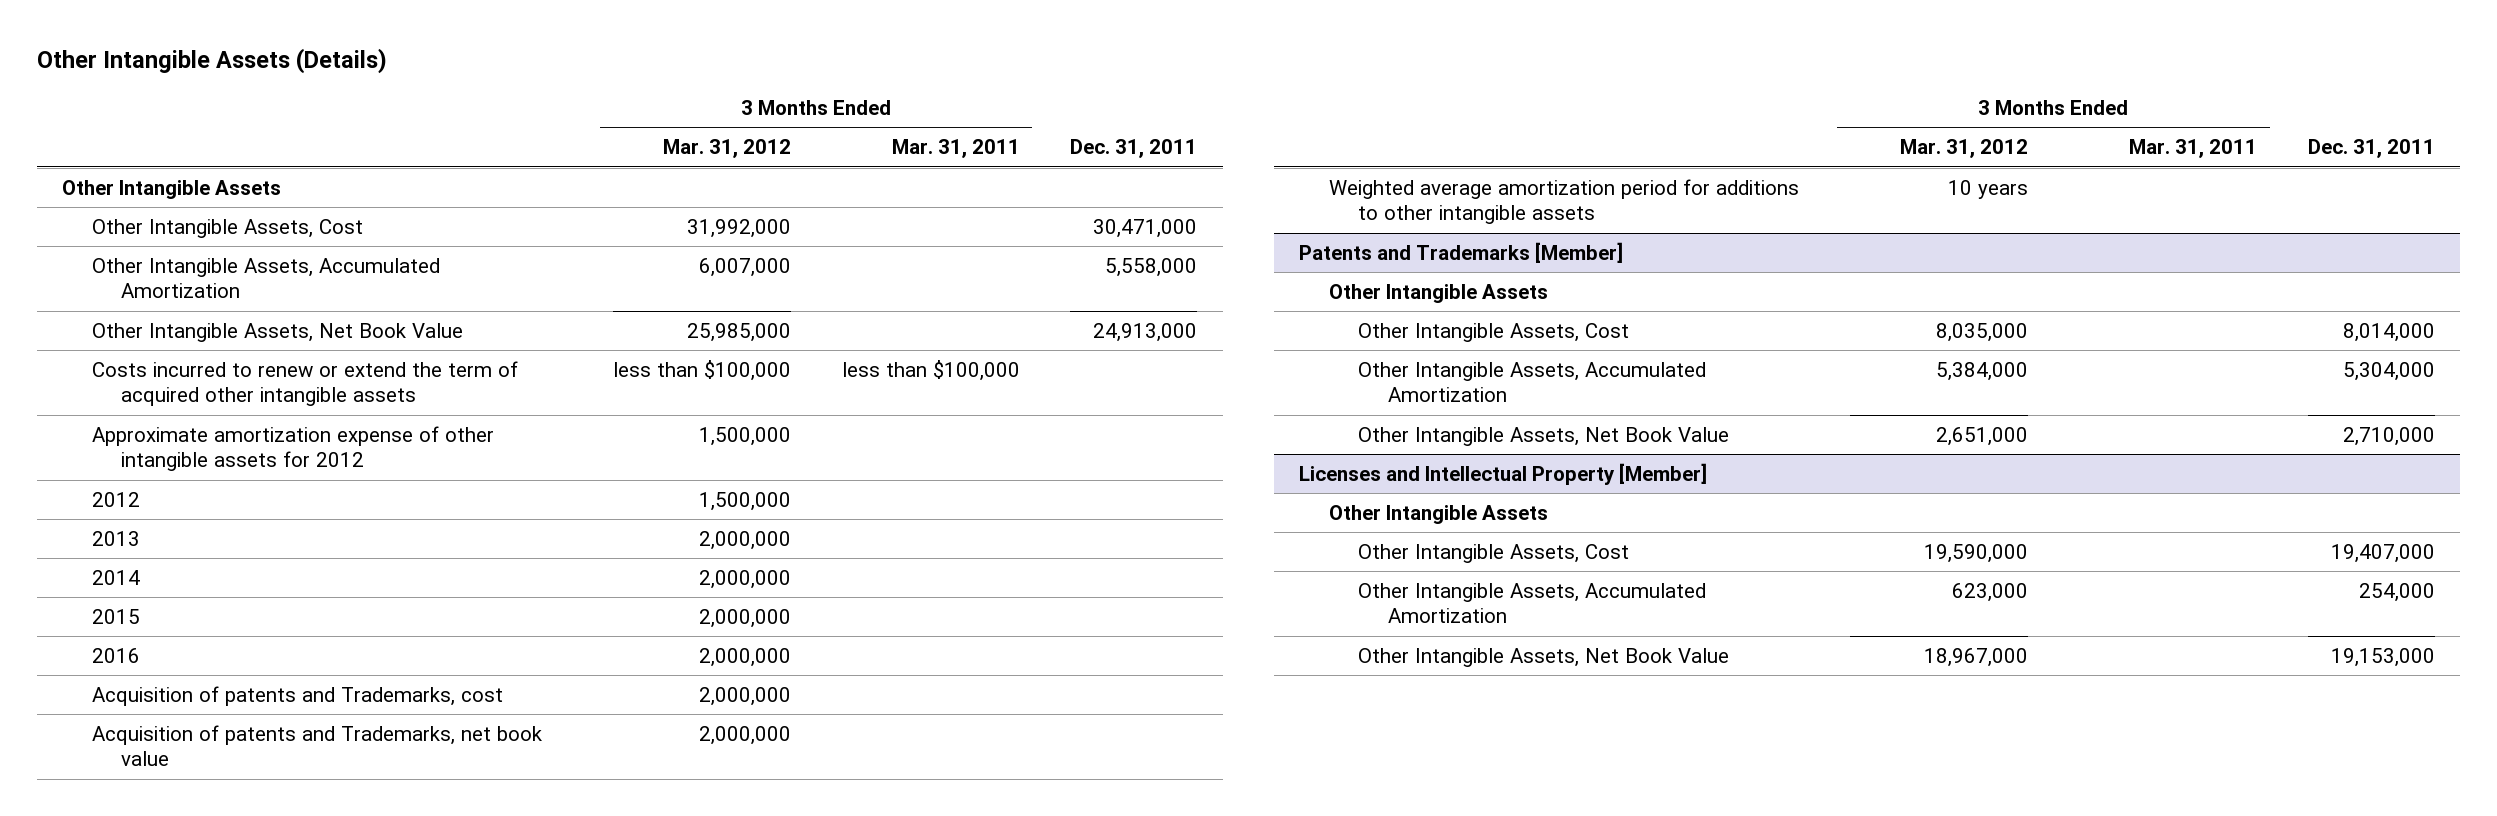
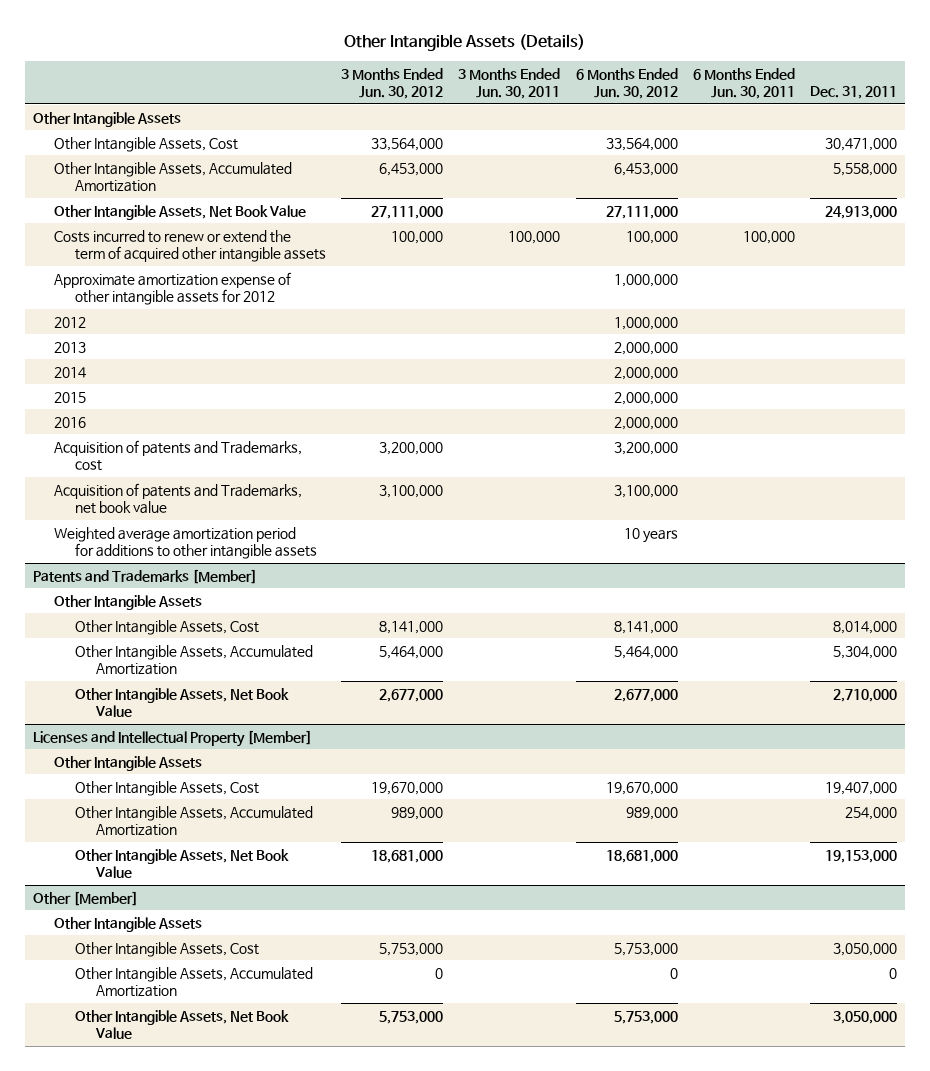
- | 3 Months Ended Mar. 31, 2012 | 3 Months Ended Mar. 31, 2011 | Dec. 31, 2011
+ | 3 Months Ended Jun. 30, 2012 | 3 Months Ended Jun. 30, 2011 | 6 Months Ended Jun. 30, 2012 | 6 Months Ended Jun. 30, 2011 | Dec. 31, 2011
+ Other [Member]
+ Other Intangible Assets
+ Other Intangible Assets, Cost | 5,753,000 | | 5,753,000 | | 3,050,000
+ Other Intangible Assets, Accumulated Amortization | 0 | | 0 | | 0
+ Other Intangible Assets, Net Book Value | 5,753,000 | | 5,753,000 | | 3,050,000

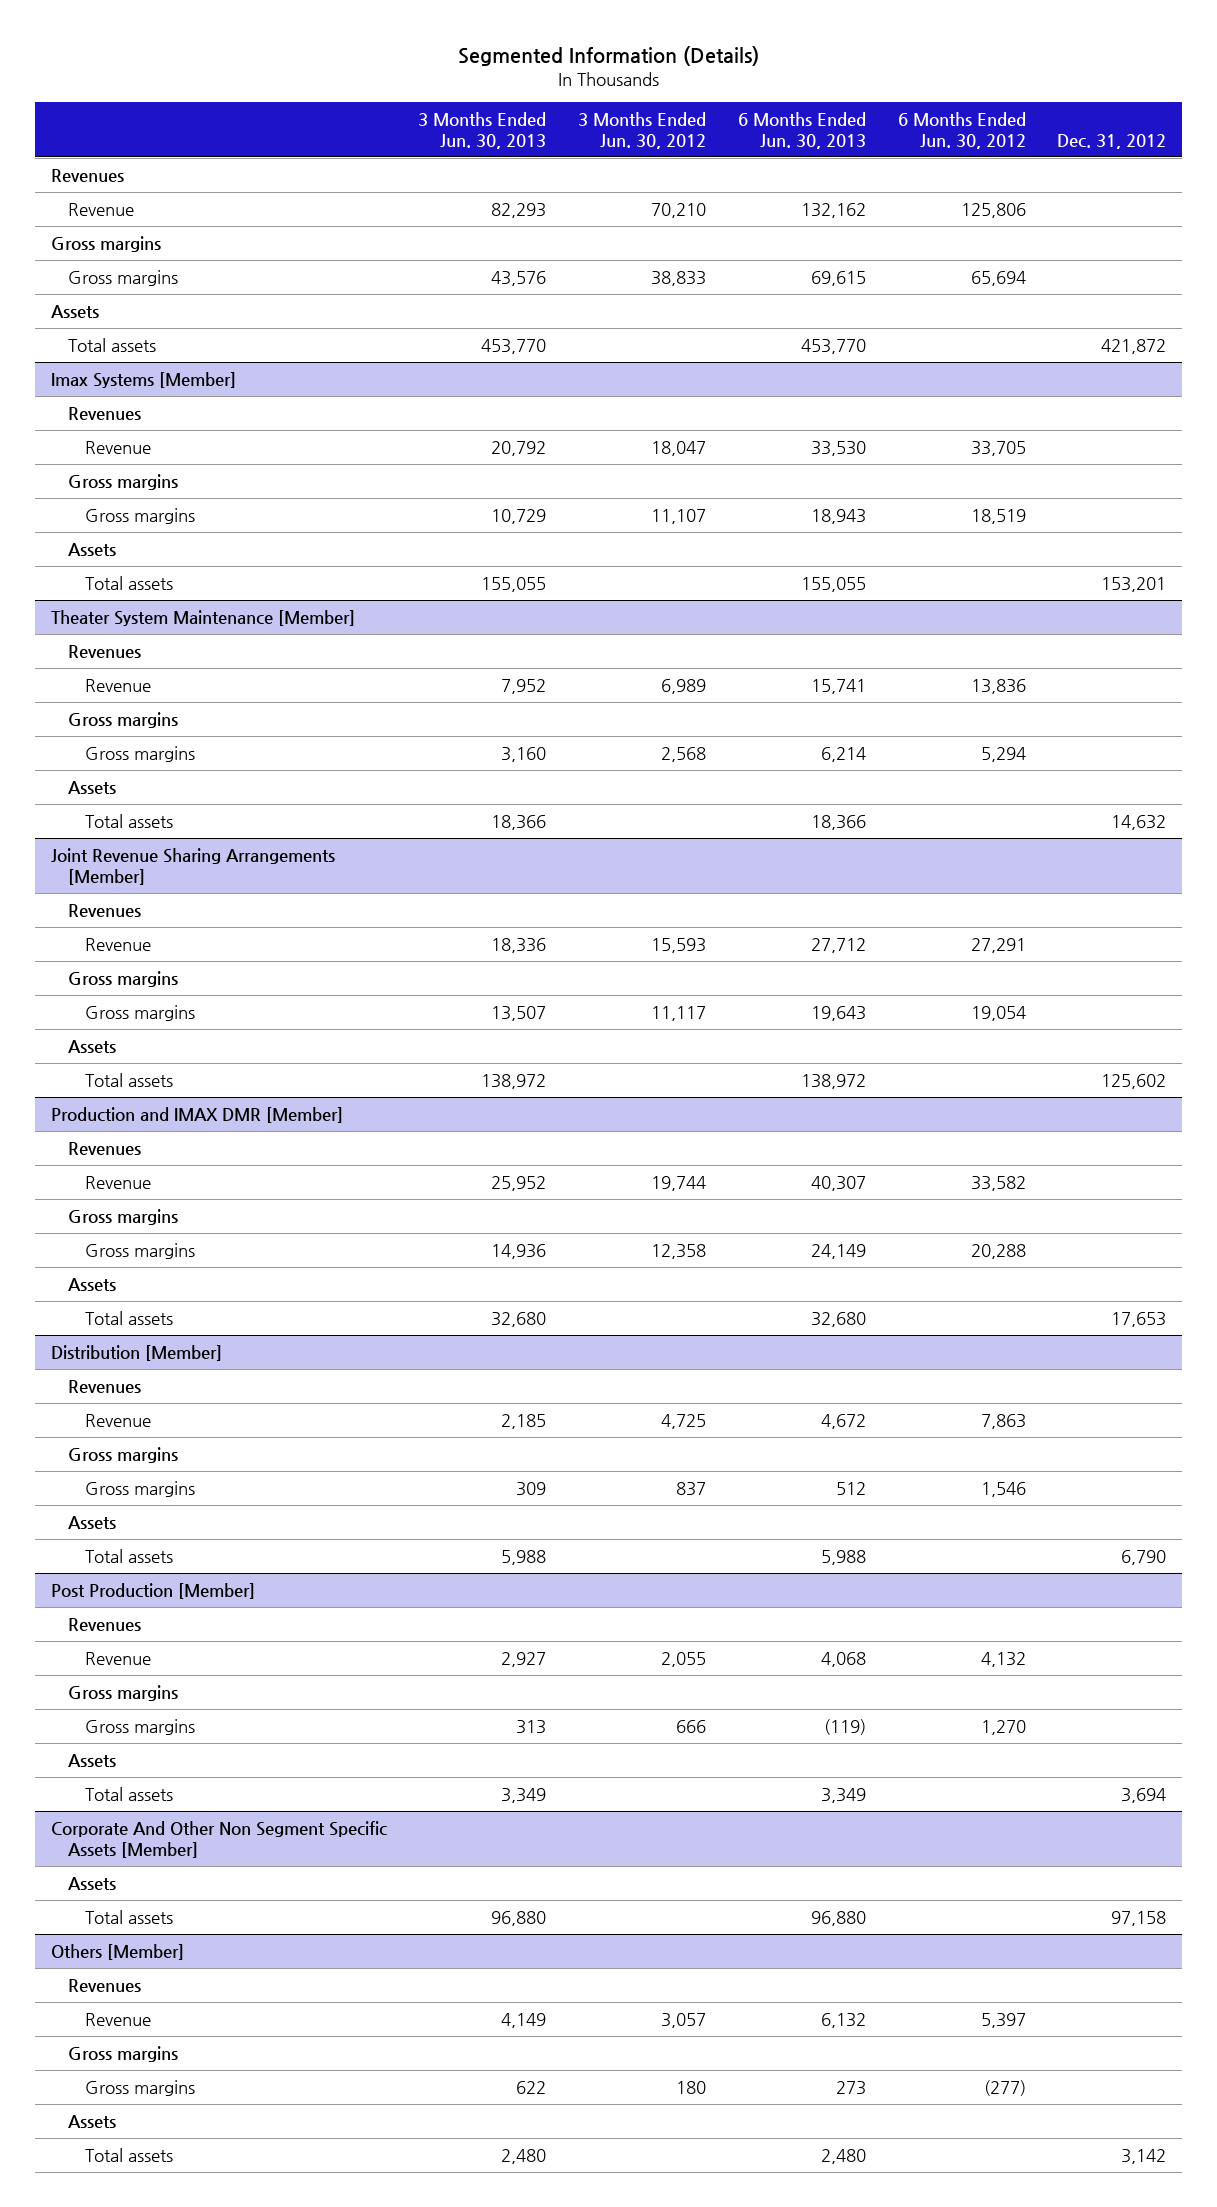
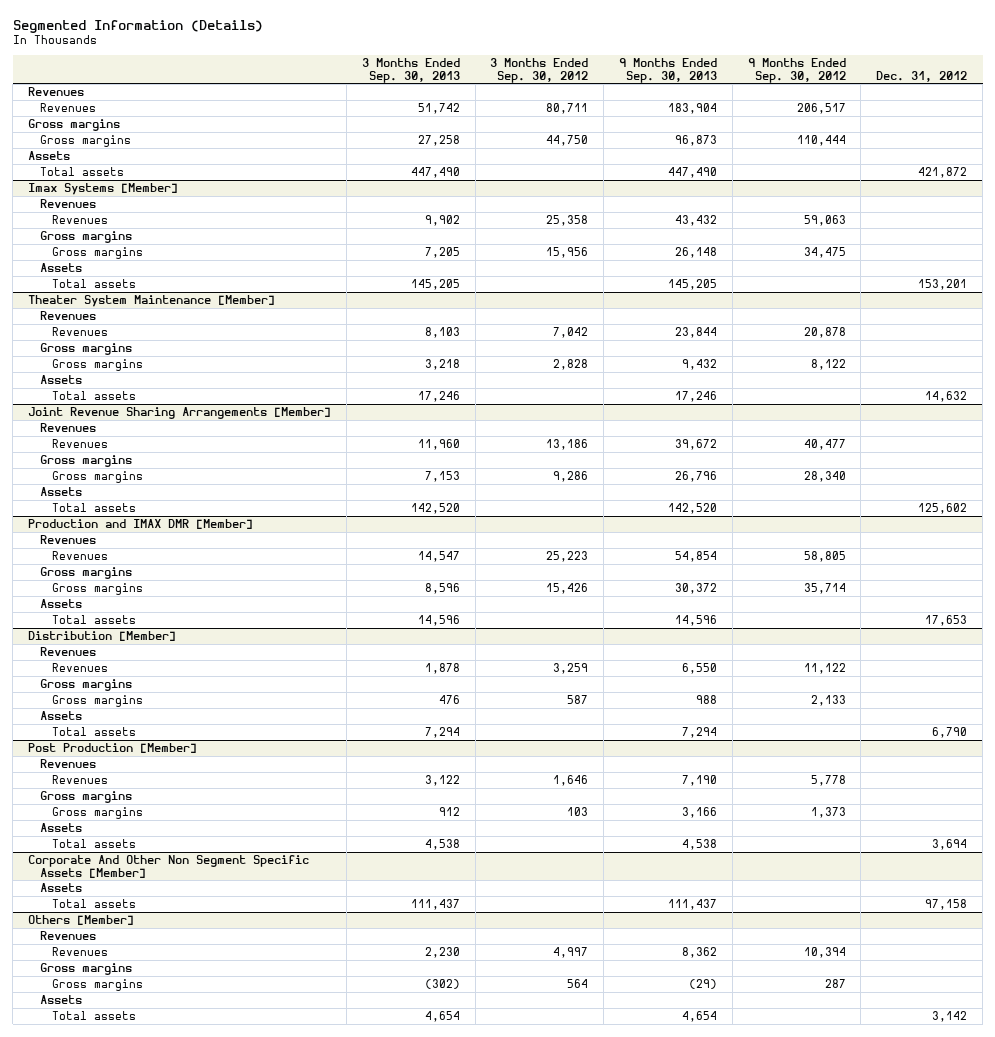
- | 3 Months Ended Jun. 30, 2013 | 3 Months Ended Jun. 30, 2012 | 6 Months Ended Jun. 30, 2013 | 6 Months Ended Jun. 30, 2012 | Dec. 31, 2012
+ | 3 Months Ended Sep. 30, 2013 | 3 Months Ended Sep. 30, 2012 | 9 Months Ended Sep. 30, 2013 | 9 Months Ended Sep. 30, 2012 | Dec. 31, 2012
- Revenue | 82,293 | 70,210 | 132,162 | 125,806 |
+ Revenues | 51,742 | 80,711 | 183,904 | 206,517 |
@ Imax Systems [Member]
- Revenue | 20,792 | 18,047 | 33,530 | 33,705 |
+ Revenues | 9,902 | 25,358 | 43,432 | 59,063 |
@ Theater System Maintenance [Member]
- Revenue | 7,952 | 6,989 | 15,741 | 13,836 |
+ Revenues | 8,103 | 7,042 | 23,844 | 20,878 |
@ Joint Revenue Sharing Arrangements [Member]
- Revenue | 18,336 | 15,593 | 27,712 | 27,291 |
+ Revenues | 11,960 | 13,186 | 39,672 | 40,477 |
@ Production and IMAX DMR [Member]
- Revenue | 25,952 | 19,744 | 40,307 | 33,582 |
+ Revenues | 14,547 | 25,223 | 54,854 | 58,805 |
@ Distribution [Member]
- Revenue | 2,185 | 4,725 | 4,672 | 7,863 |
+ Revenues | 1,878 | 3,259 | 6,550 | 11,122 |
@ Post Production [Member]
- Revenue | 2,927 | 2,055 | 4,068 | 4,132 |
+ Revenues | 3,122 | 1,646 | 7,190 | 5,778 |
@ Others [Member]
- Revenue | 4,149 | 3,057 | 6,132 | 5,397 |
+ Revenues | 2,230 | 4,997 | 8,362 | 10,394 |

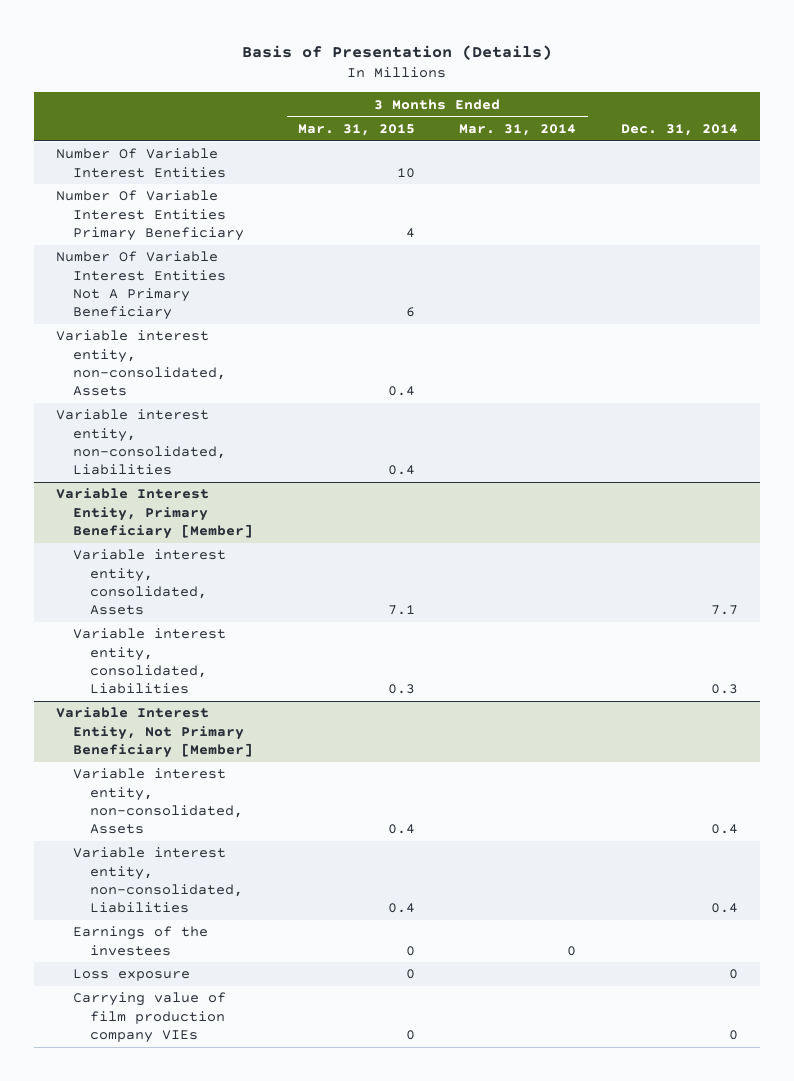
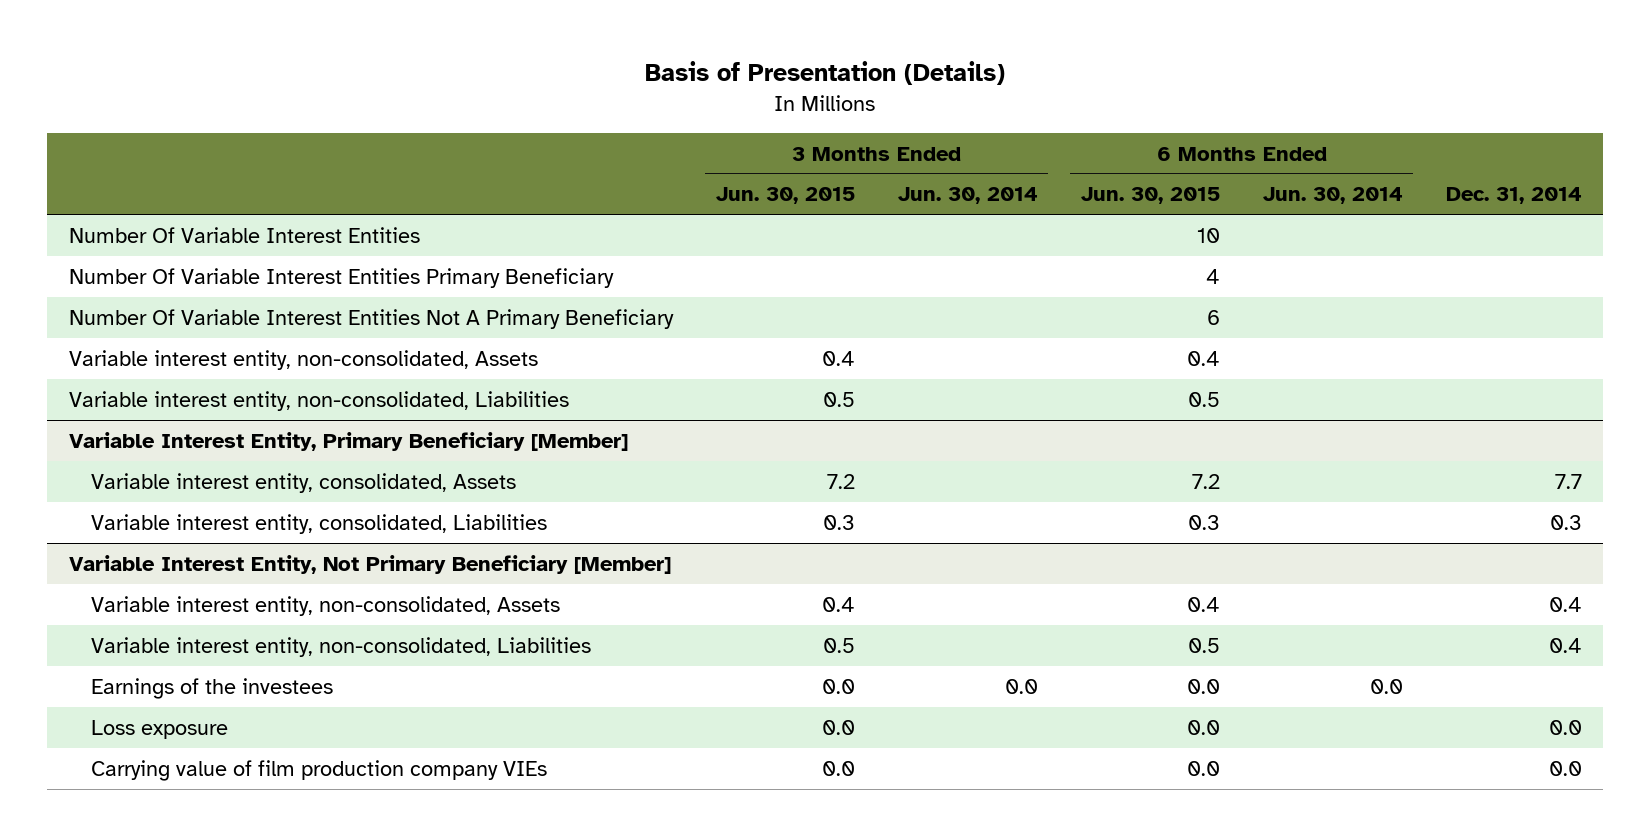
- | 3 Months Ended Mar. 31, 2015 | 3 Months Ended Mar. 31, 2014 | Dec. 31, 2014
+ | 3 Months Ended Jun. 30, 2015 | 3 Months Ended Jun. 30, 2014 | 6 Months Ended Jun. 30, 2015 | 6 Months Ended Jun. 30, 2014 | Dec. 31, 2014
@ Variable Interest Entity, Not Primary Beneficiary [Member]
- Loss exposure | 0 | | 0
- Carrying value of film production company VIEs | 0 | | 0
+ Loss exposure | 0.0 | | 0.0 | | 0.0
+ Carrying value of film production company VIEs | 0.0 | | 0.0 | | 0.0

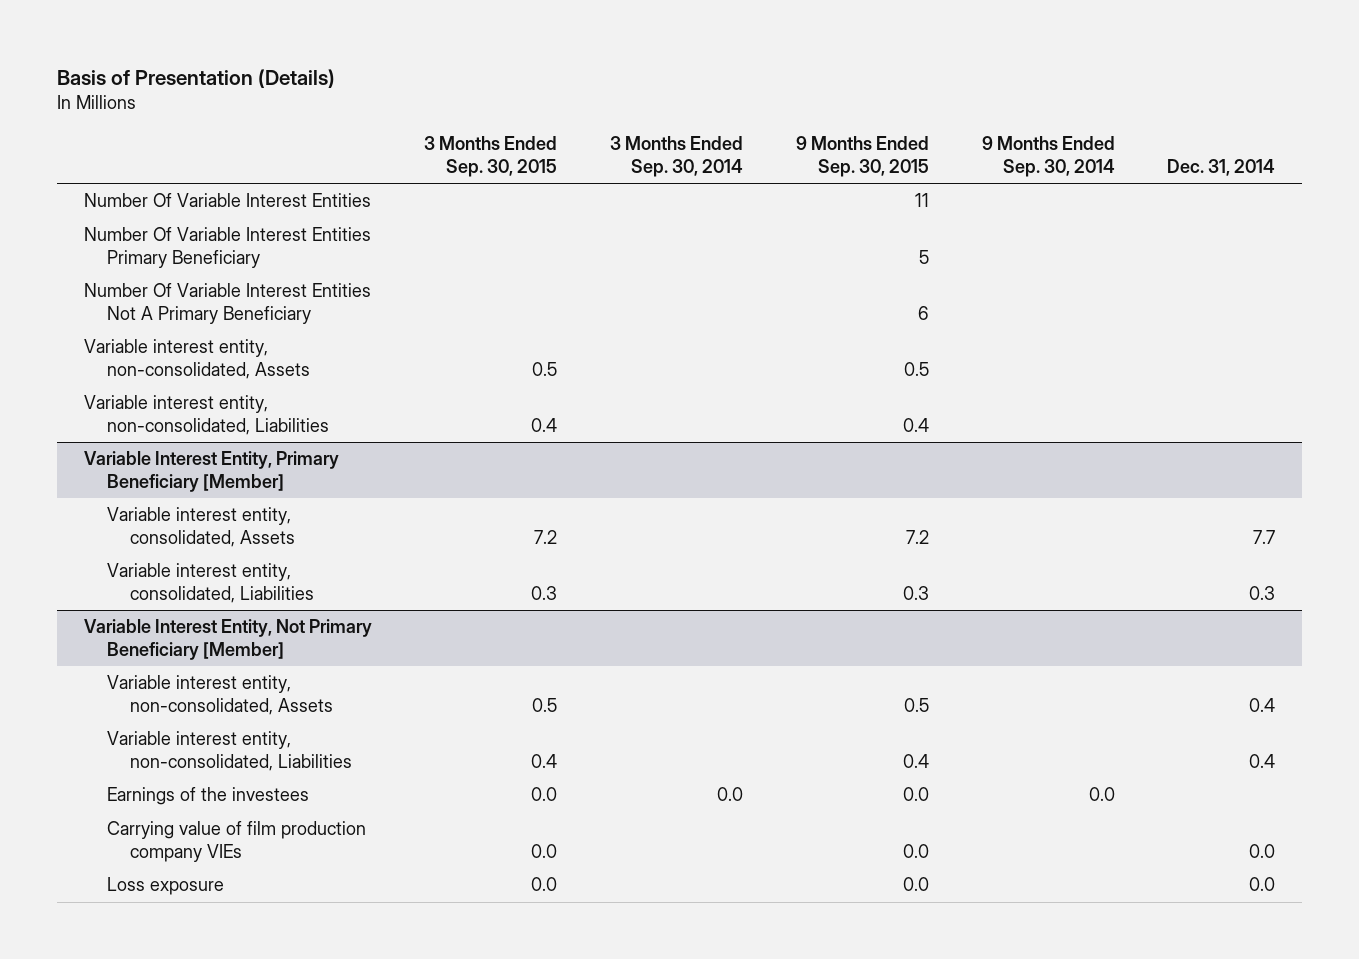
- | 3 Months Ended Jun. 30, 2015 | 3 Months Ended Jun. 30, 2014 | 6 Months Ended Jun. 30, 2015 | 6 Months Ended Jun. 30, 2014 | Dec. 31, 2014
+ | 3 Months Ended Sep. 30, 2015 | 3 Months Ended Sep. 30, 2014 | 9 Months Ended Sep. 30, 2015 | 9 Months Ended Sep. 30, 2014 | Dec. 31, 2014
@ Variable Interest Entity, Not Primary Beneficiary [Member]
moved down: Loss exposure | 0.0 | | 0.0 | | 0.0

